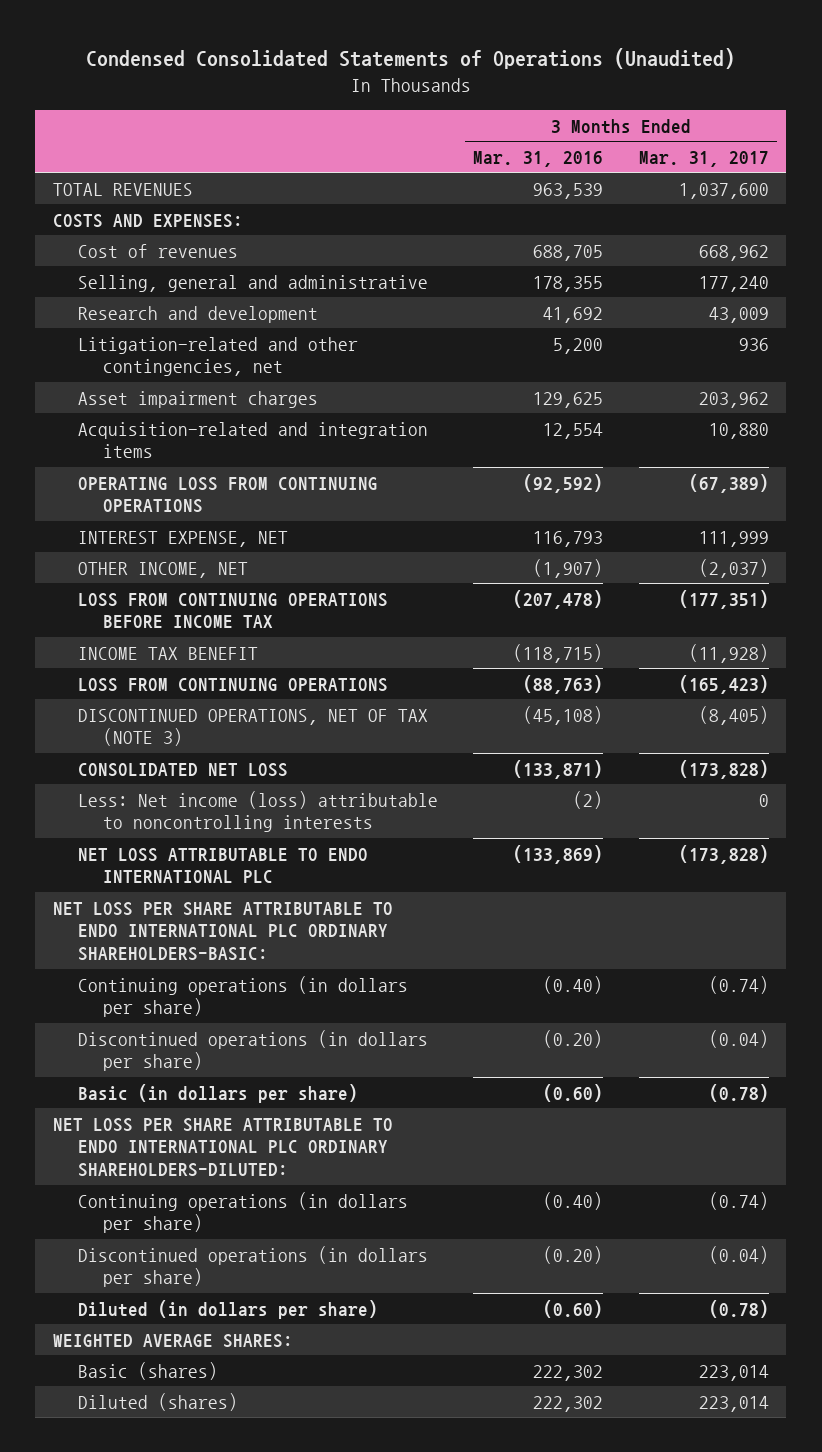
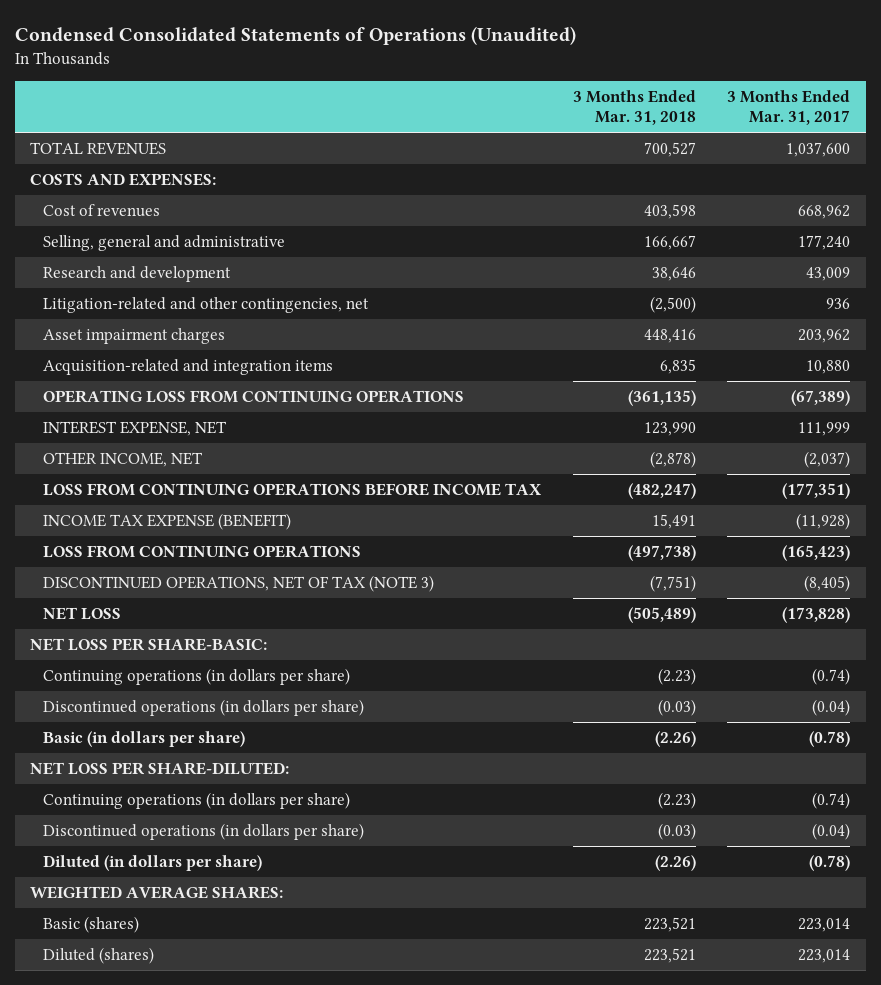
- | 3 Months Ended Mar. 31, 2016 | 3 Months Ended Mar. 31, 2017
+ | 3 Months Ended Mar. 31, 2018 | 3 Months Ended Mar. 31, 2017
- INCOME TAX BENEFIT | (118,715) | (11,928)
+ INCOME TAX EXPENSE (BENEFIT) | 15,491 | (11,928)
- CONSOLIDATED NET LOSS | (133,871) | (173,828)
- Less: Net income (loss) attributable to noncontrolling interests | (2) | 0
- NET LOSS ATTRIBUTABLE TO ENDO INTERNATIONAL PLC | (133,869) | (173,828)
- NET LOSS PER SHARE ATTRIBUTABLE TO ENDO INTERNATIONAL PLC ORDINARY SHAREHOLDERS-BASIC:
+ NET LOSS | (505,489) | (173,828)
+ NET LOSS PER SHARE-BASIC:
- NET LOSS PER SHARE ATTRIBUTABLE TO ENDO INTERNATIONAL PLC ORDINARY SHAREHOLDERS-DILUTED:
+ NET LOSS PER SHARE-DILUTED:

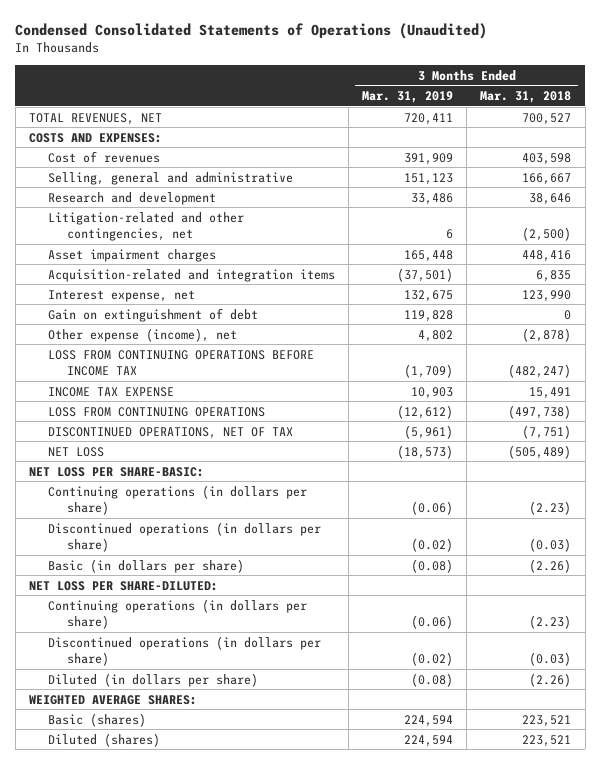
- | 3 Months Ended Mar. 31, 2018 | 3 Months Ended Mar. 31, 2017
+ | 3 Months Ended Mar. 31, 2019 | 3 Months Ended Mar. 31, 2018
- TOTAL REVENUES | 700,527 | 1,037,600
+ TOTAL REVENUES, NET | 720,411 | 700,527
- OPERATING LOSS FROM CONTINUING OPERATIONS | (361,135) | (67,389)
- INTEREST EXPENSE, NET | 123,990 | 111,999
- OTHER INCOME, NET | (2,878) | (2,037)
+ Interest expense, net | 132,675 | 123,990
+ Gain on extinguishment of debt | 119,828 | 0
+ Other expense (income), net | 4,802 | (2,878)
- INCOME TAX EXPENSE (BENEFIT) | 15,491 | (11,928)
+ INCOME TAX EXPENSE | 10,903 | 15,491
- DISCONTINUED OPERATIONS, NET OF TAX (NOTE 3) | (7,751) | (8,405)
+ DISCONTINUED OPERATIONS, NET OF TAX | (5,961) | (7,751)

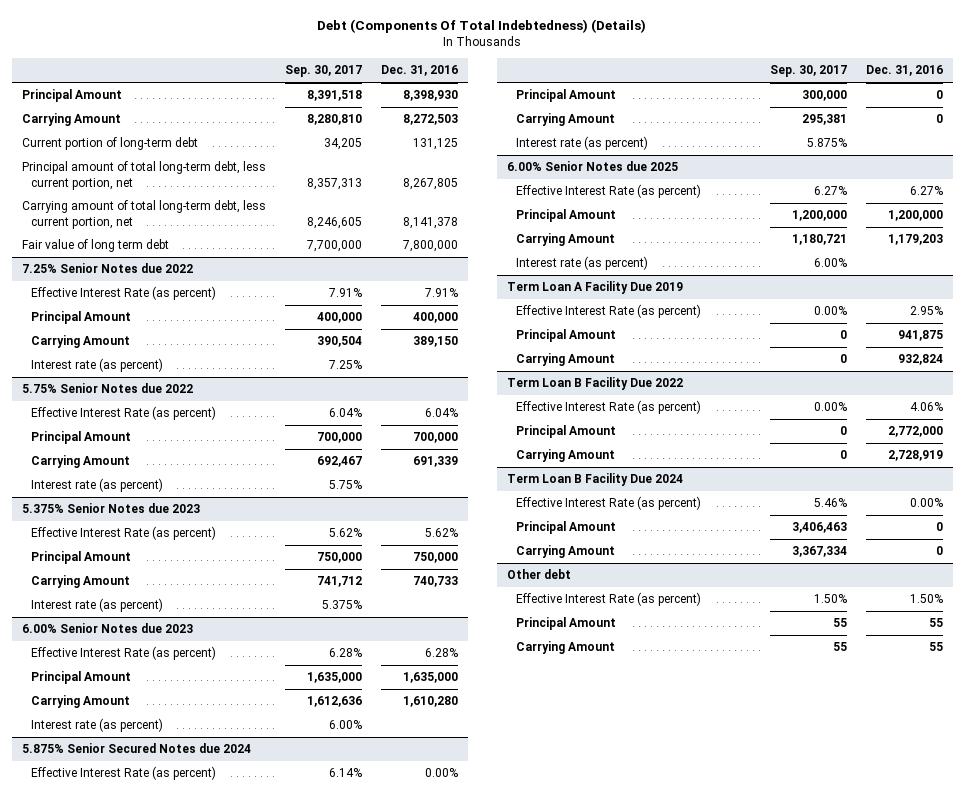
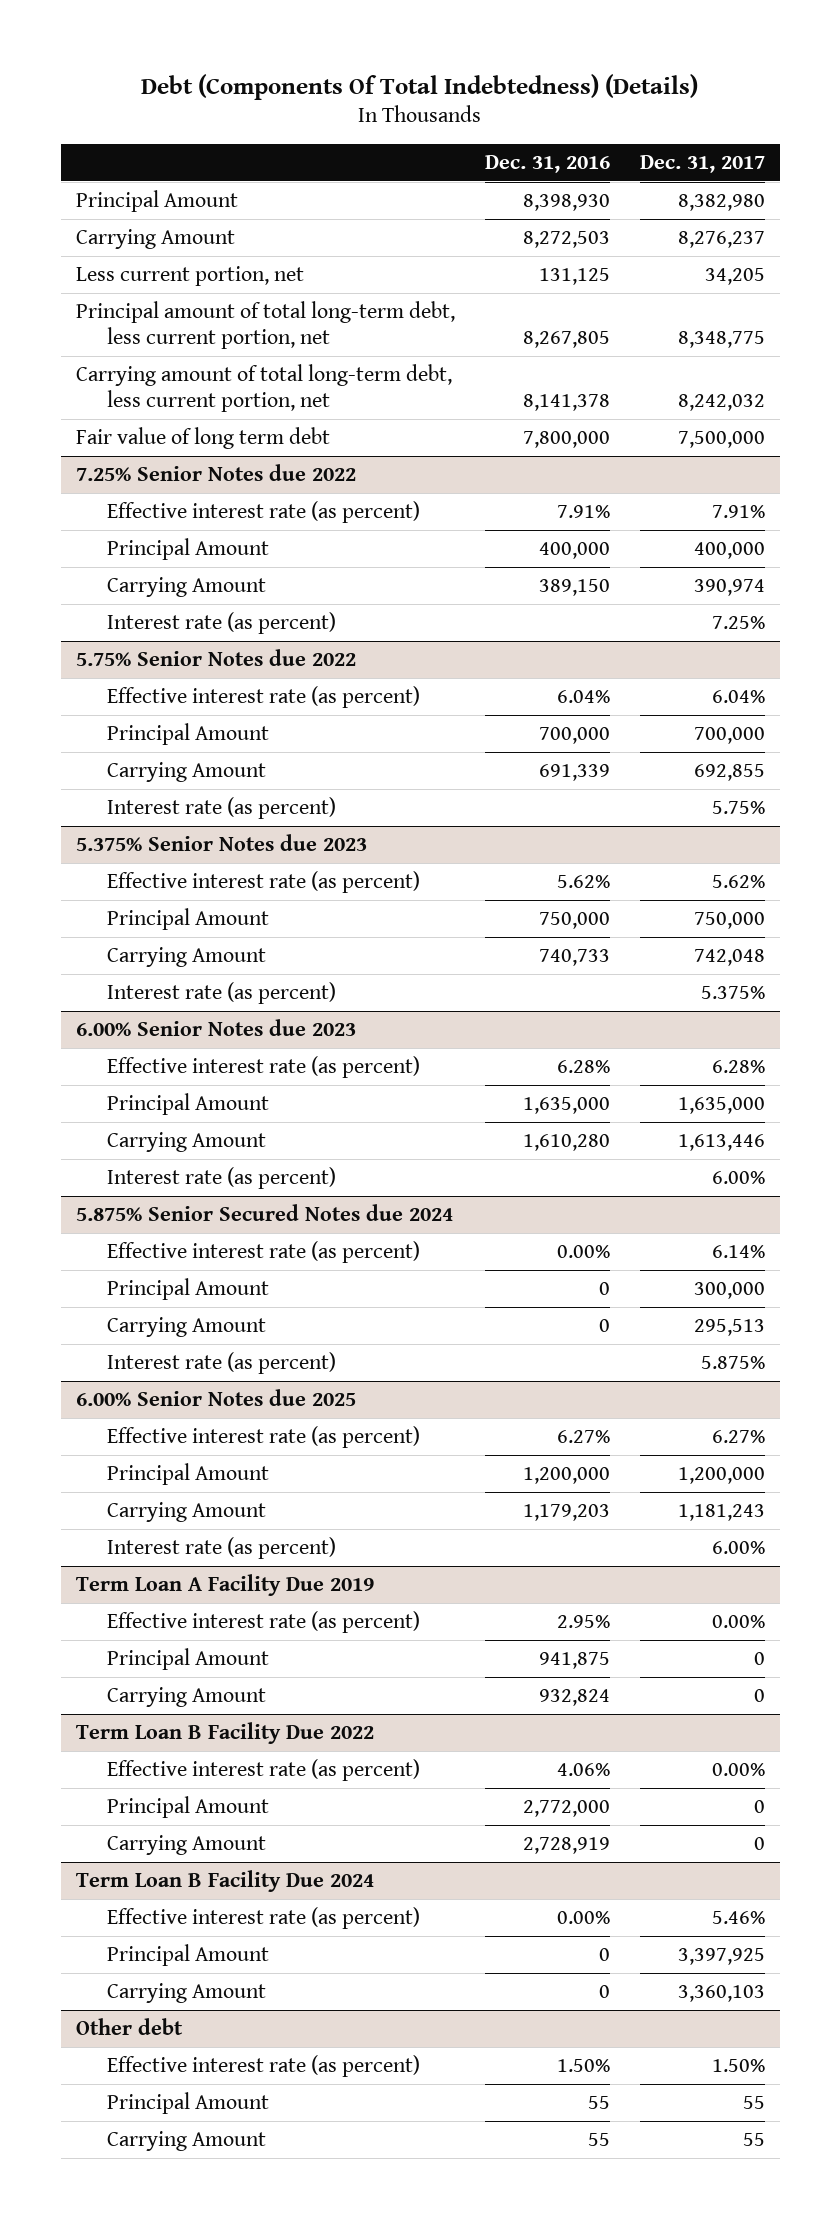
- | Sep. 30, 2017 | Dec. 31, 2016
+ | Dec. 31, 2016 | Dec. 31, 2017
- Current portion of long-term debt | 34,205 | 131,125
+ Less current portion, net | 131,125 | 34,205
@ 7.25% Senior Notes due 2022
- Effective Interest Rate (as percent) | 7.91% | 7.91%
+ Effective interest rate (as percent) | 7.91% | 7.91%
@ 5.75% Senior Notes due 2022
- Effective Interest Rate (as percent) | 6.04% | 6.04%
+ Effective interest rate (as percent) | 6.04% | 6.04%
@ 5.375% Senior Notes due 2023
- Effective Interest Rate (as percent) | 5.62% | 5.62%
+ Effective interest rate (as percent) | 5.62% | 5.62%
@ 6.00% Senior Notes due 2023
- Effective Interest Rate (as percent) | 6.28% | 6.28%
+ Effective interest rate (as percent) | 6.28% | 6.28%
@ 5.875% Senior Secured Notes due 2024
- Effective Interest Rate (as percent) | 6.14% | 0.00%
+ Effective interest rate (as percent) | 0.00% | 6.14%
@ 6.00% Senior Notes due 2025
- Effective Interest Rate (as percent) | 6.27% | 6.27%
+ Effective interest rate (as percent) | 6.27% | 6.27%
@ Term Loan A Facility Due 2019
- Effective Interest Rate (as percent) | 0.00% | 2.95%
+ Effective interest rate (as percent) | 2.95% | 0.00%
@ Term Loan B Facility Due 2022
- Effective Interest Rate (as percent) | 0.00% | 4.06%
+ Effective interest rate (as percent) | 4.06% | 0.00%
@ Term Loan B Facility Due 2024
- Effective Interest Rate (as percent) | 5.46% | 0.00%
+ Effective interest rate (as percent) | 0.00% | 5.46%
@ Other debt
- Effective Interest Rate (as percent) | 1.50% | 1.50%
+ Effective interest rate (as percent) | 1.50% | 1.50%

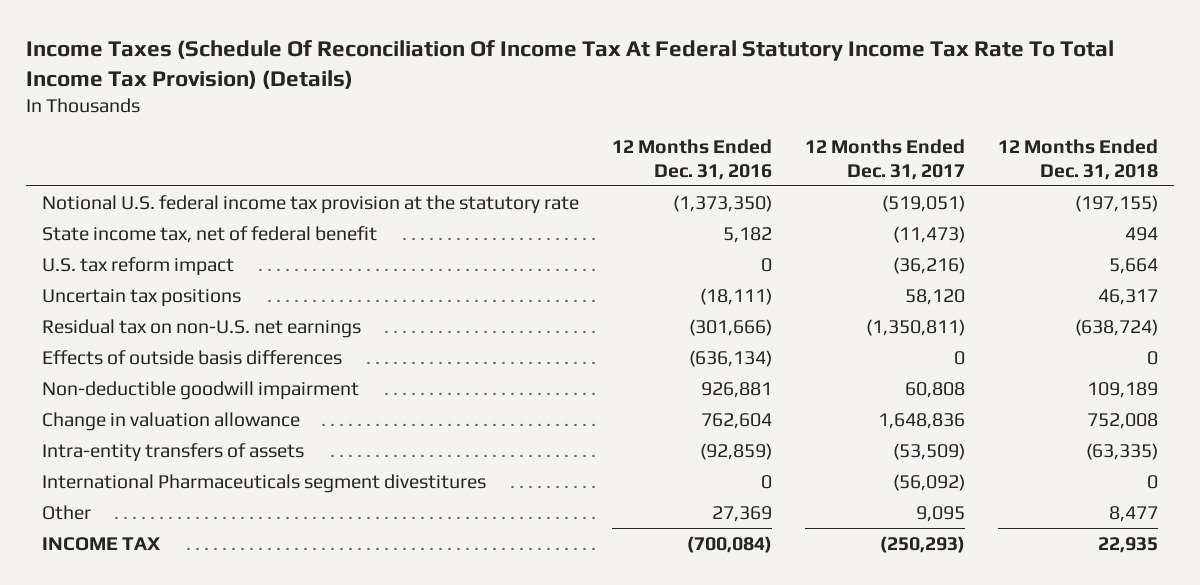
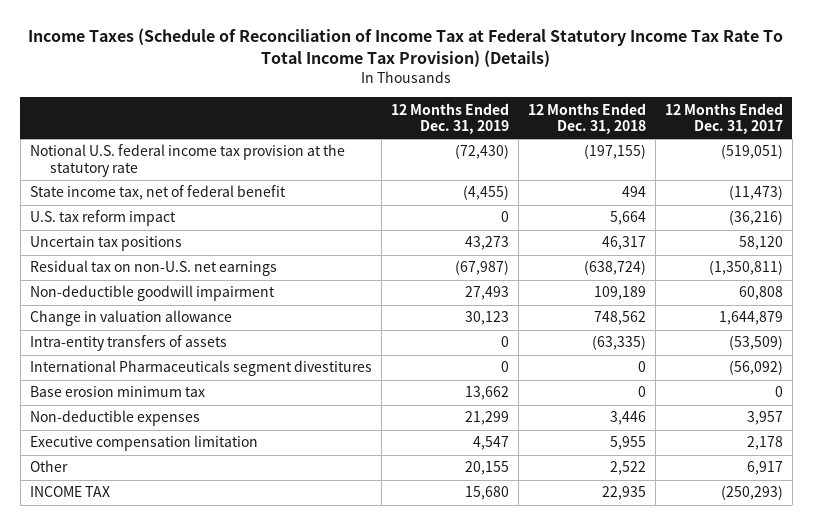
- Income Taxes (Schedule Of Reconciliation Of Income Tax At Federal Statutory Income Tax Rate To Total Income Tax Provision) (Details)
+ Income Taxes (Schedule of Reconciliation of Income Tax at Federal Statutory Income Tax Rate To Total Income Tax Provision) (Details)
- | 12 Months Ended Dec. 31, 2016 | 12 Months Ended Dec. 31, 2017 | 12 Months Ended Dec. 31, 2018
+ | 12 Months Ended Dec. 31, 2019 | 12 Months Ended Dec. 31, 2018 | 12 Months Ended Dec. 31, 2017
- Effects of outside basis differences | (636,134) | 0 | 0
- Change in valuation allowance | 762,604 | 1,648,836 | 752,008
+ Change in valuation allowance | 30,123 | 748,562 | 1,644,879
- Other | 27,369 | 9,095 | 8,477
+ Base erosion minimum tax | 13,662 | 0 | 0
+ Non-deductible expenses | 21,299 | 3,446 | 3,957
+ Executive compensation limitation | 4,547 | 5,955 | 2,178
+ Other | 20,155 | 2,522 | 6,917

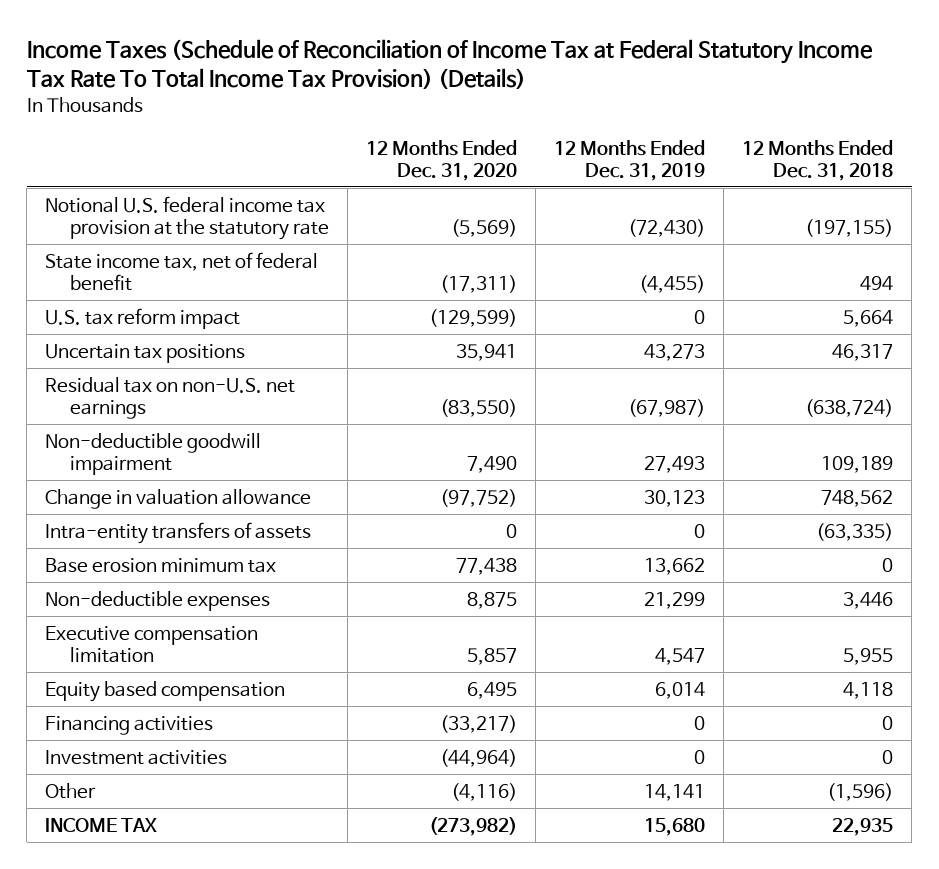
- | 12 Months Ended Dec. 31, 2019 | 12 Months Ended Dec. 31, 2018 | 12 Months Ended Dec. 31, 2017
+ | 12 Months Ended Dec. 31, 2020 | 12 Months Ended Dec. 31, 2019 | 12 Months Ended Dec. 31, 2018
- International Pharmaceuticals segment divestitures | 0 | 0 | (56,092)
- Other | 20,155 | 2,522 | 6,917
+ Equity based compensation | 6,495 | 6,014 | 4,118
+ Financing activities | (33,217) | 0 | 0
+ Investment activities | (44,964) | 0 | 0
+ Other | (4,116) | 14,141 | (1,596)

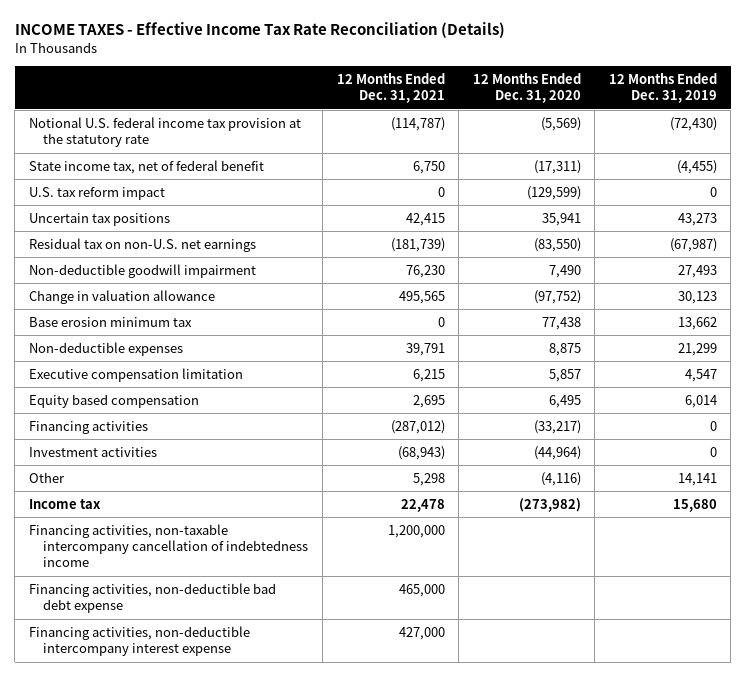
- Income Taxes (Schedule of Reconciliation of Income Tax at Federal Statutory Income Tax Rate To Total Income Tax Provision) (Details)
+ INCOME TAXES - Effective Income Tax Rate Reconciliation (Details)
- | 12 Months Ended Dec. 31, 2020 | 12 Months Ended Dec. 31, 2019 | 12 Months Ended Dec. 31, 2018
+ | 12 Months Ended Dec. 31, 2021 | 12 Months Ended Dec. 31, 2020 | 12 Months Ended Dec. 31, 2019
- Intra-entity transfers of assets | 0 | 0 | (63,335)
- INCOME TAX | (273,982) | 15,680 | 22,935
+ Income tax | 22,478 | (273,982) | 15,680
+ Financing activities, non-taxable intercompany cancellation of indebtedness income | 1,200,000 | |
+ Financing activities, non-deductible bad debt expense | 465,000 | |
+ Financing activities, non-deductible intercompany interest expense | 427,000 | |

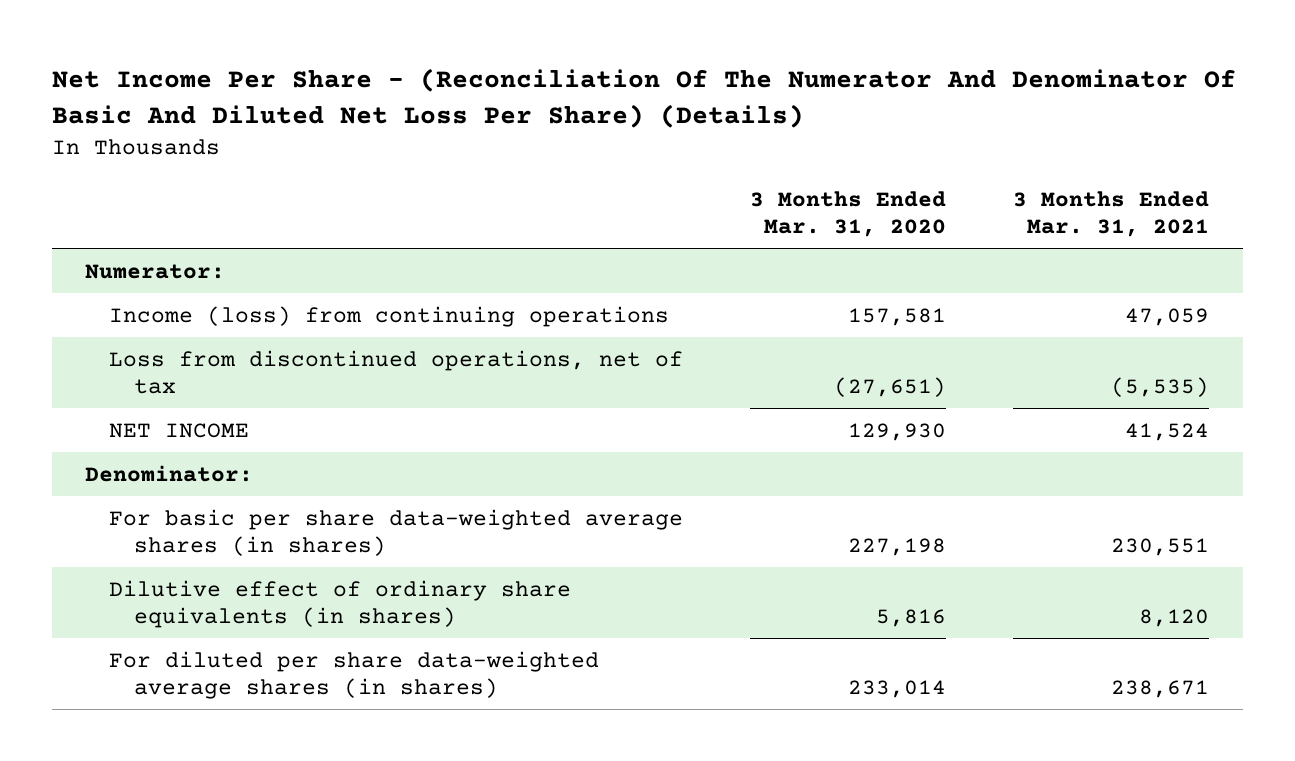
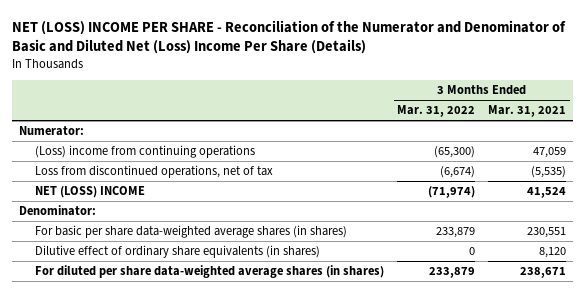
- Net Income Per Share - (Reconciliation Of The Numerator And Denominator Of Basic And Diluted Net Loss Per Share) (Details)
+ NET (LOSS) INCOME PER SHARE - Reconciliation of the Numerator and Denominator of Basic and Diluted Net (Loss) Income Per Share (Details)
- | 3 Months Ended Mar. 31, 2020 | 3 Months Ended Mar. 31, 2021
+ | 3 Months Ended Mar. 31, 2022 | 3 Months Ended Mar. 31, 2021
- Income (loss) from continuing operations | 157,581 | 47,059
+ (Loss) income from continuing operations | (65,300) | 47,059
- NET INCOME | 129,930 | 41,524
+ NET (LOSS) INCOME | (71,974) | 41,524

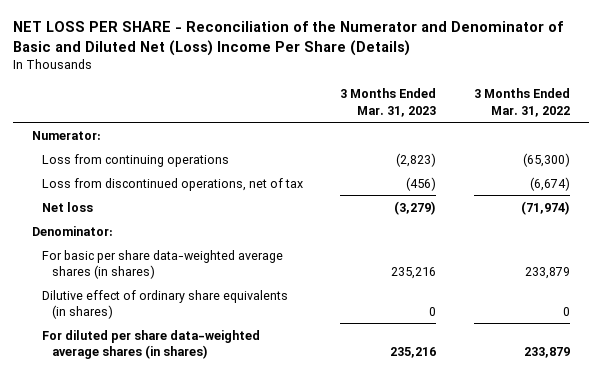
- NET (LOSS) INCOME PER SHARE - Reconciliation of the Numerator and Denominator of Basic and Diluted Net (Loss) Income Per Share (Details)
+ NET LOSS PER SHARE - Reconciliation of the Numerator and Denominator of Basic and Diluted Net (Loss) Income Per Share (Details)
- | 3 Months Ended Mar. 31, 2022 | 3 Months Ended Mar. 31, 2021
+ | 3 Months Ended Mar. 31, 2023 | 3 Months Ended Mar. 31, 2022
- (Loss) income from continuing operations | (65,300) | 47,059
+ Loss from continuing operations | (2,823) | (65,300)
- NET (LOSS) INCOME | (71,974) | 41,524
+ Net loss | (3,279) | (71,974)

